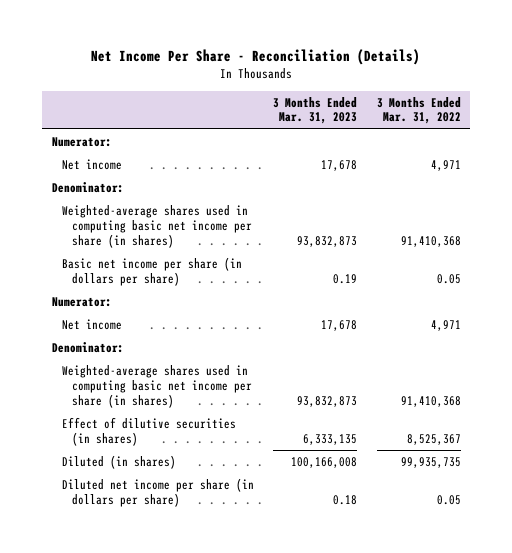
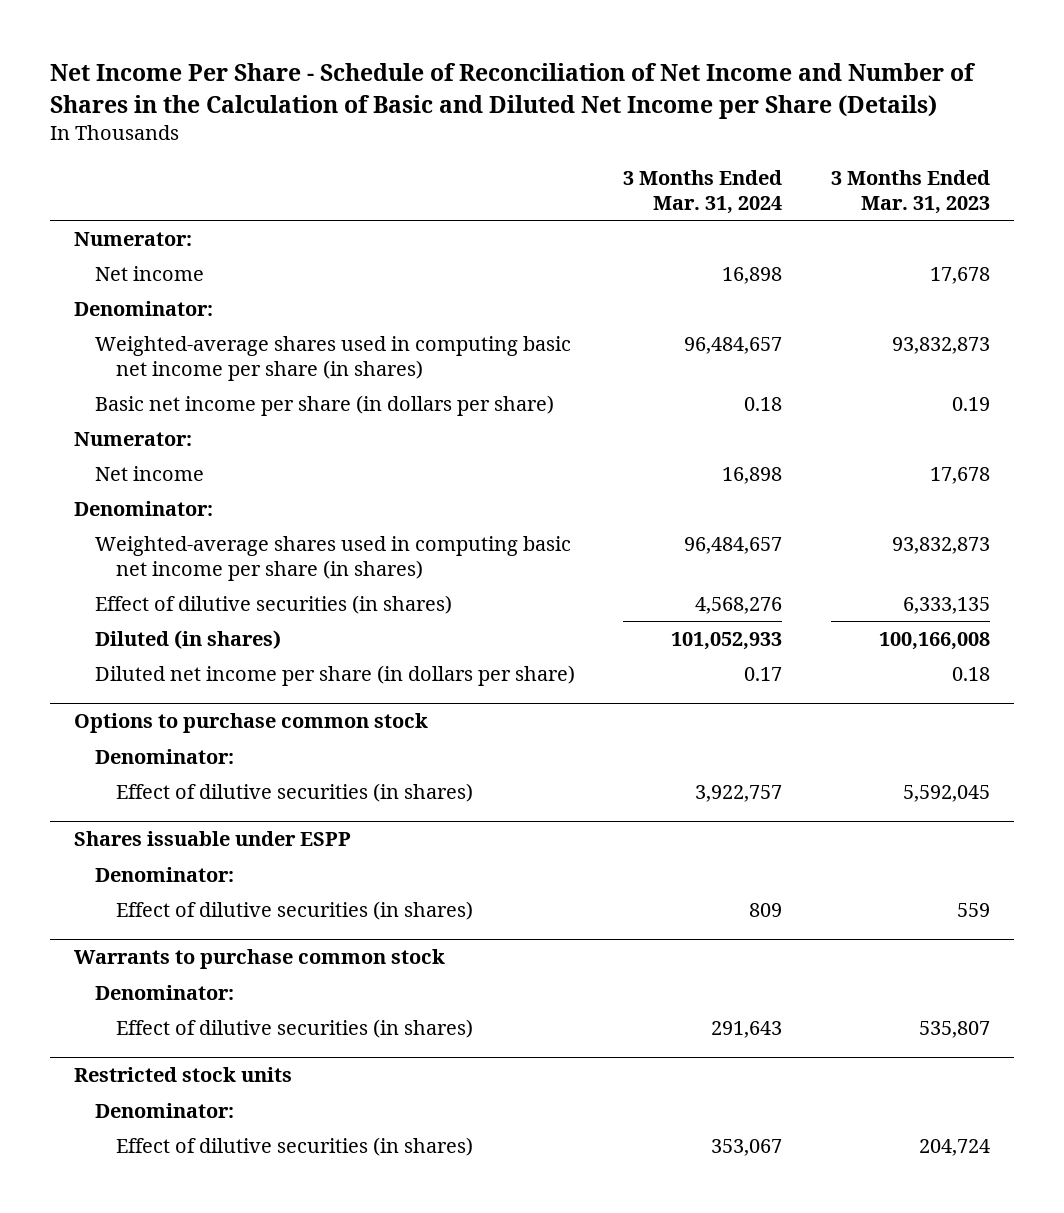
- Net Income Per Share - Reconciliation (Details)
+ Net Income Per Share - Schedule of Reconciliation of Net Income and Number of Shares in the Calculation of Basic and Diluted Net Income per Share (Details)
- | 3 Months Ended Mar. 31, 2023 | 3 Months Ended Mar. 31, 2022
+ | 3 Months Ended Mar. 31, 2024 | 3 Months Ended Mar. 31, 2023
+ Options to purchase common stock
+ Denominator:
+ Effect of dilutive securities (in shares) | 3,922,757 | 5,592,045
+ Shares issuable under ESPP
+ Denominator:
+ Effect of dilutive securities (in shares) | 809 | 559
+ Warrants to purchase common stock
+ Denominator:
+ Effect of dilutive securities (in shares) | 291,643 | 535,807
+ Restricted stock units
+ Denominator:
+ Effect of dilutive securities (in shares) | 353,067 | 204,724

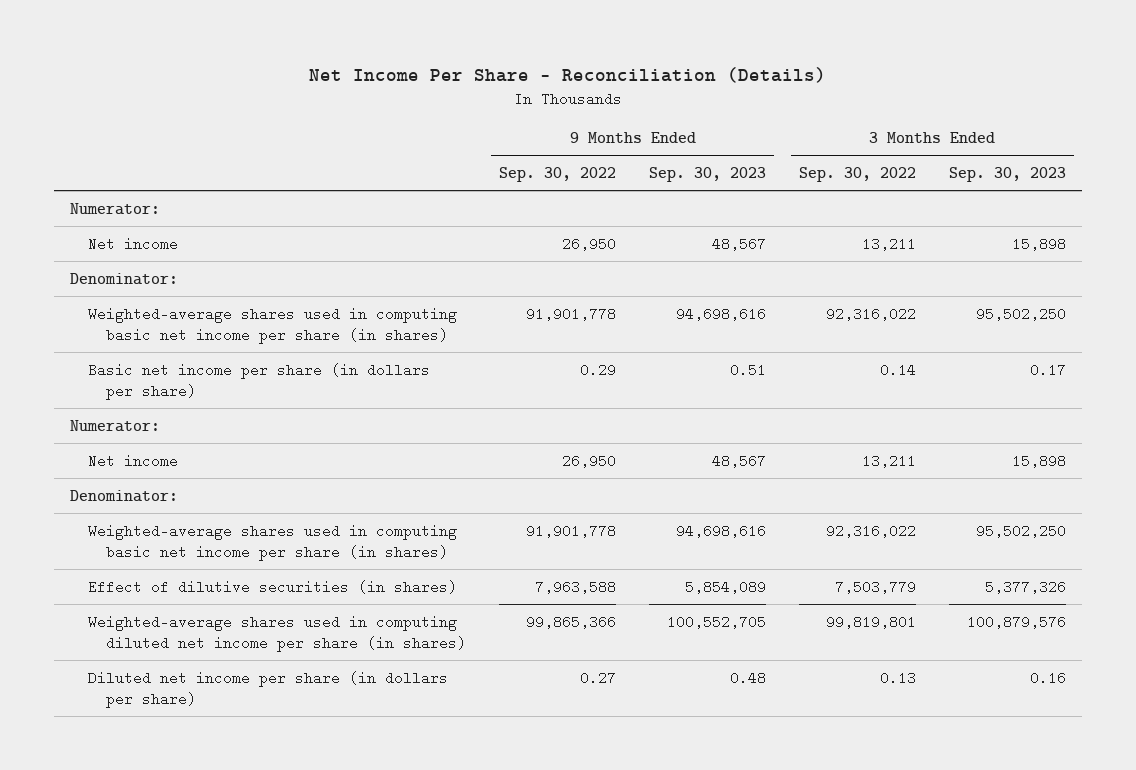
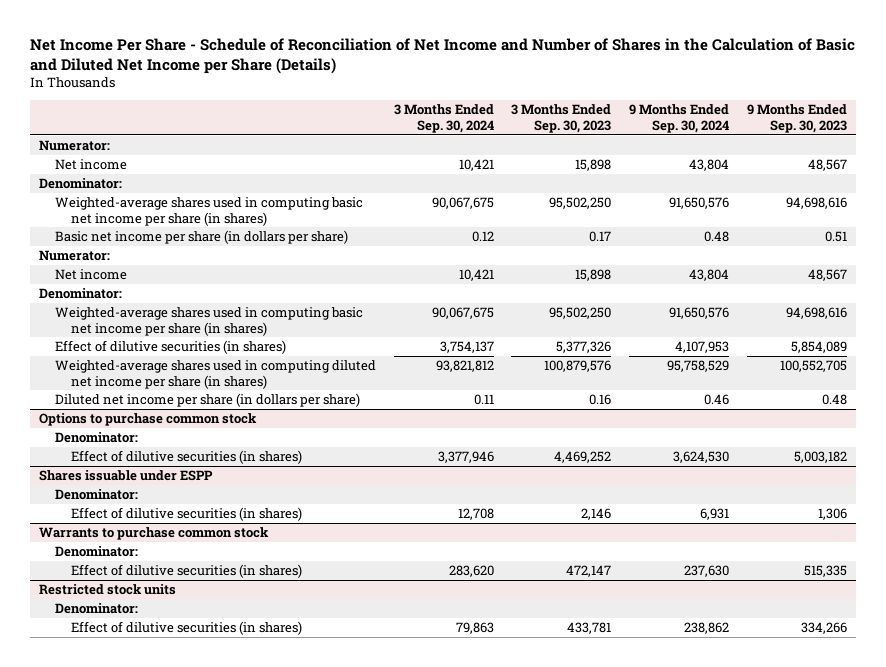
- Net Income Per Share - Reconciliation (Details)
+ Net Income Per Share - Schedule of Reconciliation of Net Income and Number of Shares in the Calculation of Basic and Diluted Net Income per Share (Details)
- | 9 Months Ended Sep. 30, 2022 | 9 Months Ended Sep. 30, 2023 | 3 Months Ended Sep. 30, 2022 | 3 Months Ended Sep. 30, 2023
+ | 3 Months Ended Sep. 30, 2024 | 3 Months Ended Sep. 30, 2023 | 9 Months Ended Sep. 30, 2024 | 9 Months Ended Sep. 30, 2023
+ Options to purchase common stock
+ Denominator:
+ Effect of dilutive securities (in shares) | 3,377,946 | 4,469,252 | 3,624,530 | 5,003,182
+ Shares issuable under ESPP
+ Denominator:
+ Effect of dilutive securities (in shares) | 12,708 | 2,146 | 6,931 | 1,306
+ Warrants to purchase common stock
+ Denominator:
+ Effect of dilutive securities (in shares) | 283,620 | 472,147 | 237,630 | 515,335
+ Restricted stock units
+ Denominator:
+ Effect of dilutive securities (in shares) | 79,863 | 433,781 | 238,862 | 334,266

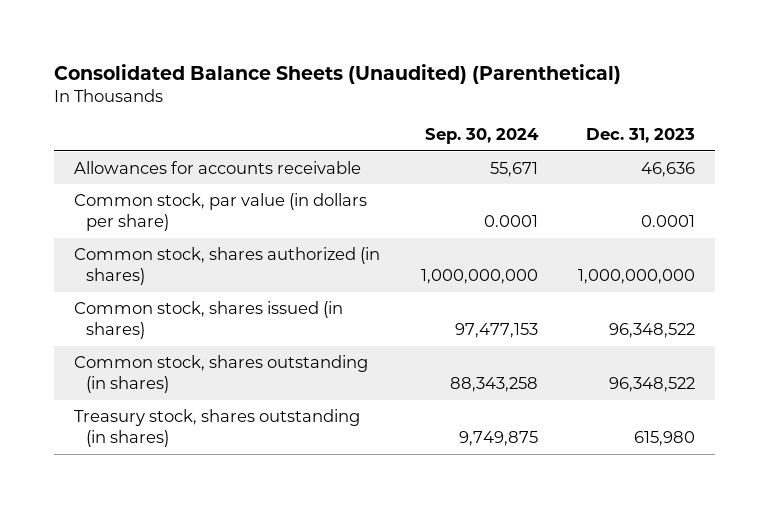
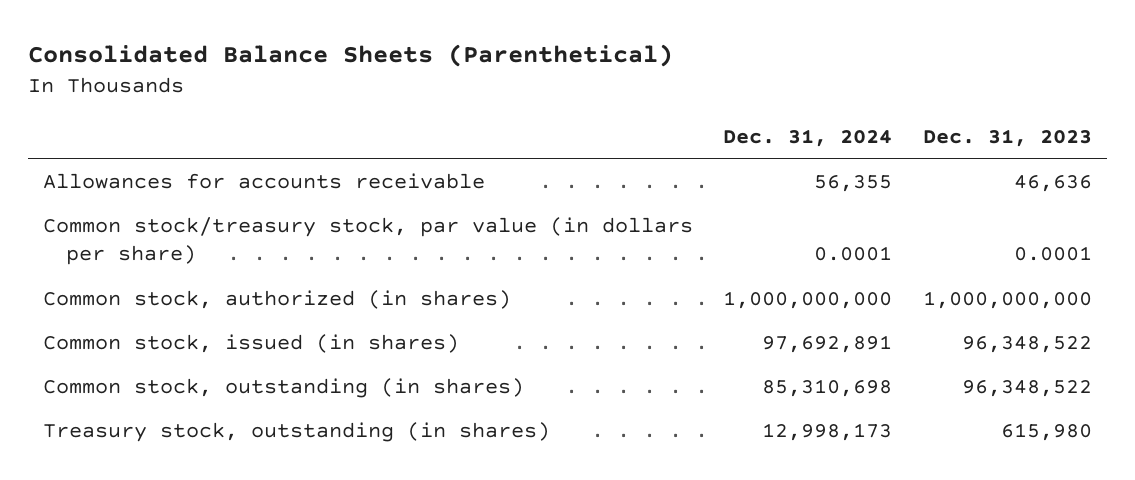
- Consolidated Balance Sheets (Unaudited) (Parenthetical)
+ Consolidated Balance Sheets (Parenthetical)
- | Sep. 30, 2024 | Dec. 31, 2023
+ | Dec. 31, 2024 | Dec. 31, 2023
- Common stock, par value (in dollars per share) | 0.0001 | 0.0001
- Common stock, shares authorized (in shares) | 1,000,000,000 | 1,000,000,000
- Common stock, shares issued (in shares) | 97,477,153 | 96,348,522
- Common stock, shares outstanding (in shares) | 88,343,258 | 96,348,522
- Treasury stock, shares outstanding (in shares) | 9,749,875 | 615,980
+ Common stock/treasury stock, par value (in dollars per share) | 0.0001 | 0.0001
+ Common stock, authorized (in shares) | 1,000,000,000 | 1,000,000,000
+ Common stock, issued (in shares) | 97,692,891 | 96,348,522
+ Common stock, outstanding (in shares) | 85,310,698 | 96,348,522
+ Treasury stock, outstanding (in shares) | 12,998,173 | 615,980

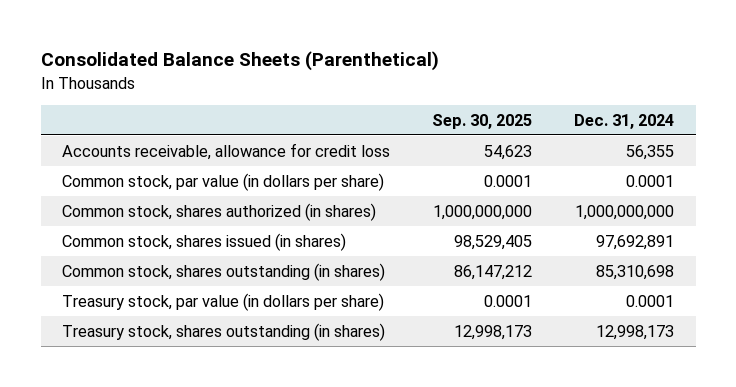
- | Dec. 31, 2024 | Dec. 31, 2023
+ | Sep. 30, 2025 | Dec. 31, 2024
- Allowances for accounts receivable | 56,355 | 46,636
- Common stock/treasury stock, par value (in dollars per share) | 0.0001 | 0.0001
- Common stock, authorized (in shares) | 1,000,000,000 | 1,000,000,000
- Common stock, issued (in shares) | 97,692,891 | 96,348,522
- Common stock, outstanding (in shares) | 85,310,698 | 96,348,522
- Treasury stock, outstanding (in shares) | 12,998,173 | 615,980
+ Accounts receivable, allowance for credit loss | 54,623 | 56,355
+ Common stock, par value (in dollars per share) | 0.0001 | 0.0001
+ Common stock, shares authorized (in shares) | 1,000,000,000 | 1,000,000,000
+ Common stock, shares issued (in shares) | 98,529,405 | 97,692,891
+ Common stock, shares outstanding (in shares) | 86,147,212 | 85,310,698
+ Treasury stock, par value (in dollars per share) | 0.0001 | 0.0001
+ Treasury stock, shares outstanding (in shares) | 12,998,173 | 12,998,173

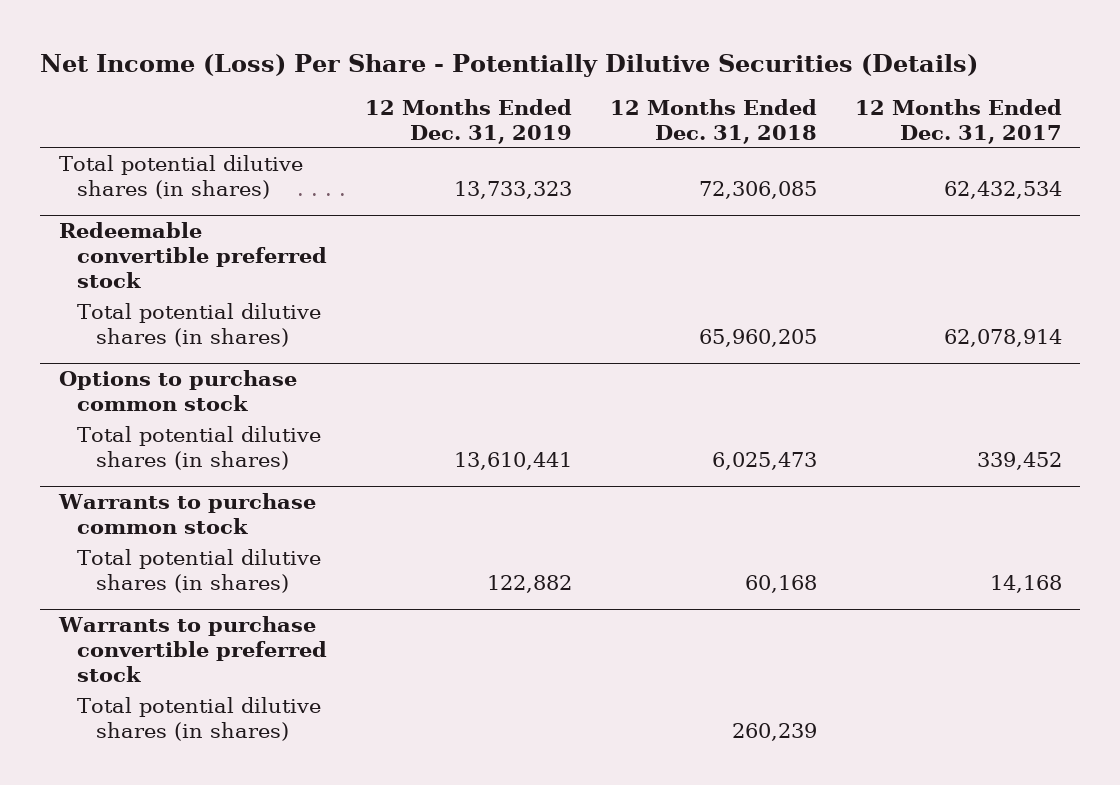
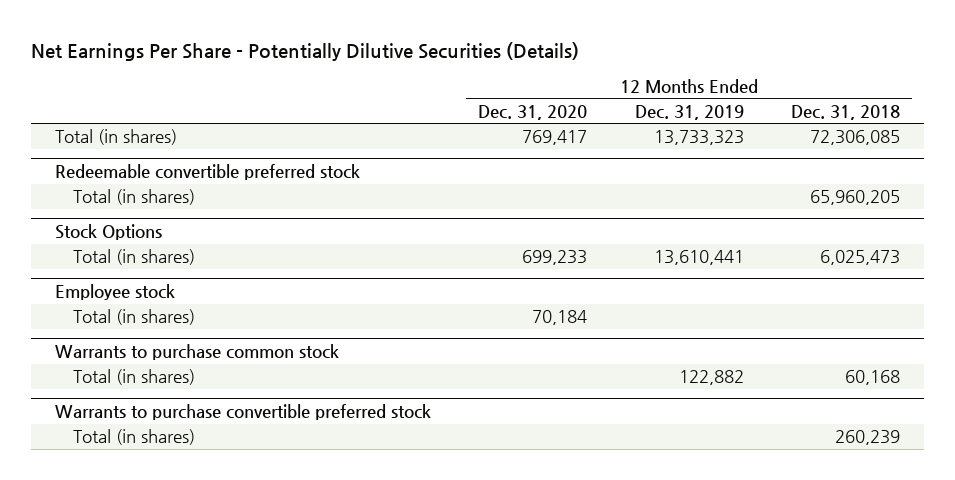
- Net Income (Loss) Per Share - Potentially Dilutive Securities (Details)
+ Net Earnings Per Share - Potentially Dilutive Securities (Details)
- | 12 Months Ended Dec. 31, 2019 | 12 Months Ended Dec. 31, 2018 | 12 Months Ended Dec. 31, 2017
+ | 12 Months Ended Dec. 31, 2020 | 12 Months Ended Dec. 31, 2019 | 12 Months Ended Dec. 31, 2018
- Total potential dilutive shares (in shares) | 13,733,323 | 72,306,085 | 62,432,534
+ Total (in shares) | 769,417 | 13,733,323 | 72,306,085
@ Redeemable convertible preferred stock
- Total potential dilutive shares (in shares) | | 65,960,205 | 62,078,914
- Options to purchase common stock
- Total potential dilutive shares (in shares) | 13,610,441 | 6,025,473 | 339,452
@ Redeemable convertible preferred stock
+ Total (in shares) | | | 65,960,205
+ Stock Options
+ Total (in shares) | 699,233 | 13,610,441 | 6,025,473
+ Employee stock
+ Total (in shares) | 70,184 | |
@ Warrants to purchase common stock
- Total potential dilutive shares (in shares) | 122,882 | 60,168 | 14,168
+ Total (in shares) | | 122,882 | 60,168
@ Warrants to purchase convertible preferred stock
- Total potential dilutive shares (in shares) | | 260,239 |
+ Total (in shares) | | | 260,239

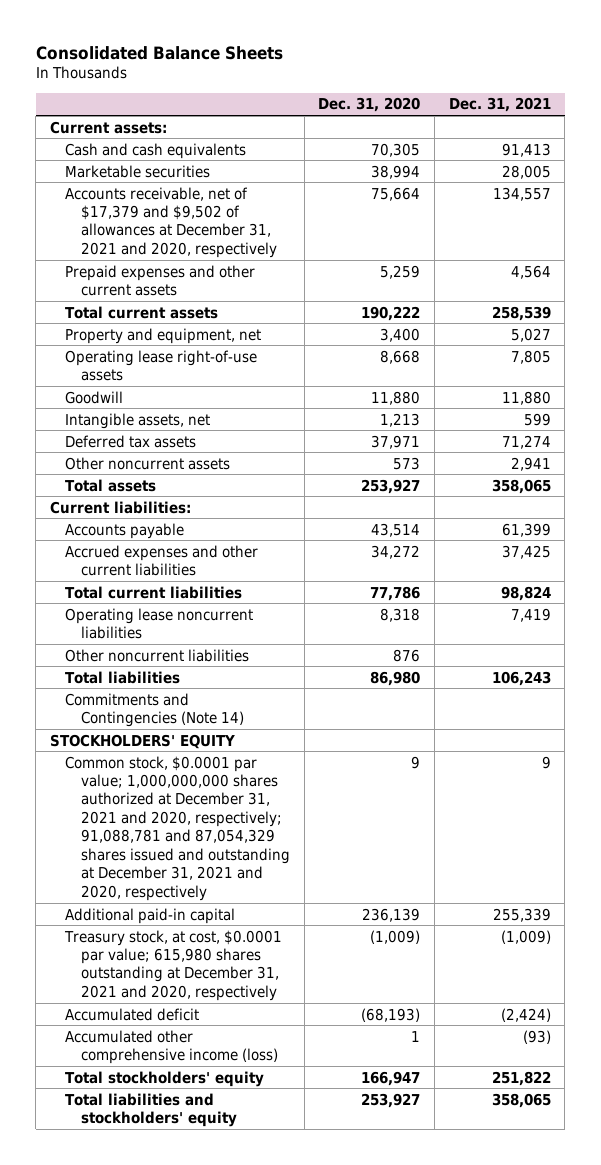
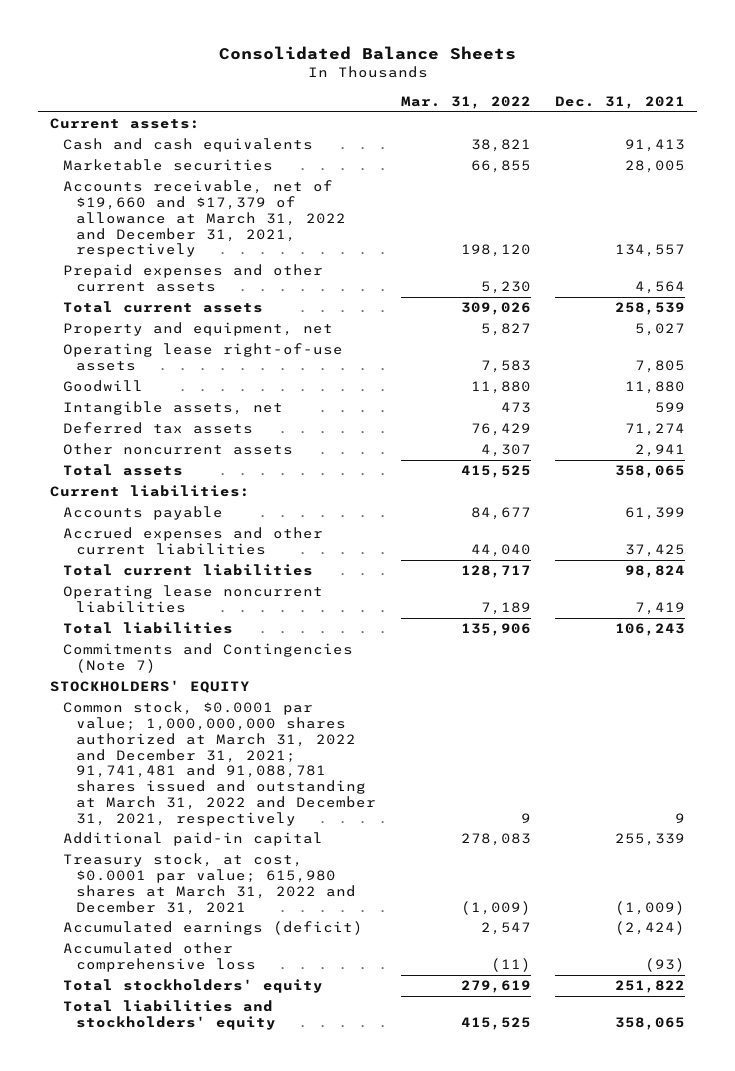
- | Dec. 31, 2020 | Dec. 31, 2021
+ | Mar. 31, 2022 | Dec. 31, 2021
- Accounts receivable, net of $17,379 and $9,502 of allowances at December 31, 2021 and 2020, respectively | 75,664 | 134,557
+ Accounts receivable, net of $19,660 and $17,379 of allowance at March 31, 2022 and December 31, 2021, respectively | 198,120 | 134,557
- Other noncurrent liabilities | 876 |
- Commitments and Contingencies (Note 14)
+ Commitments and Contingencies (Note 7)
- Common stock, $0.0001 par value; 1,000,000,000 shares authorized at December 31, 2021 and 2020, respectively; 91,088,781 and 87,054,329 shares issued and outstanding at December 31, 2021 and 2020, respectively | 9 | 9
+ Common stock, $0.0001 par value; 1,000,000,000 shares authorized at March 31, 2022 and December 31, 2021; 91,741,481 and 91,088,781 shares issued and outstanding at March 31, 2022 and December 31, 2021, respectively | 9 | 9
- Treasury stock, at cost, $0.0001 par value; 615,980 shares outstanding at December 31, 2021 and 2020, respectively | (1,009) | (1,009)
- Accumulated deficit | (68,193) | (2,424)
- Accumulated other comprehensive income (loss) | 1 | (93)
+ Treasury stock, at cost, $0.0001 par value; 615,980 shares at March 31, 2022 and December 31, 2021 | (1,009) | (1,009)
+ Accumulated earnings (deficit) | 2,547 | (2,424)
+ Accumulated other comprehensive loss | (11) | (93)

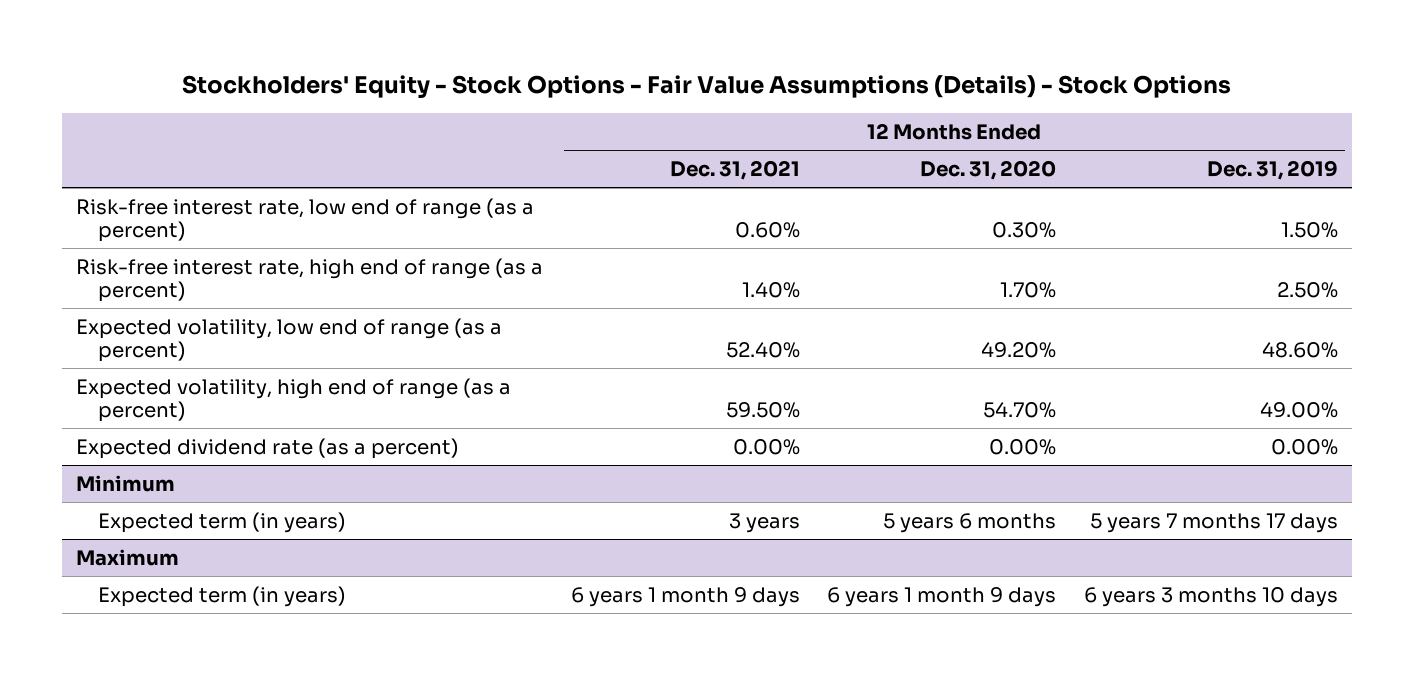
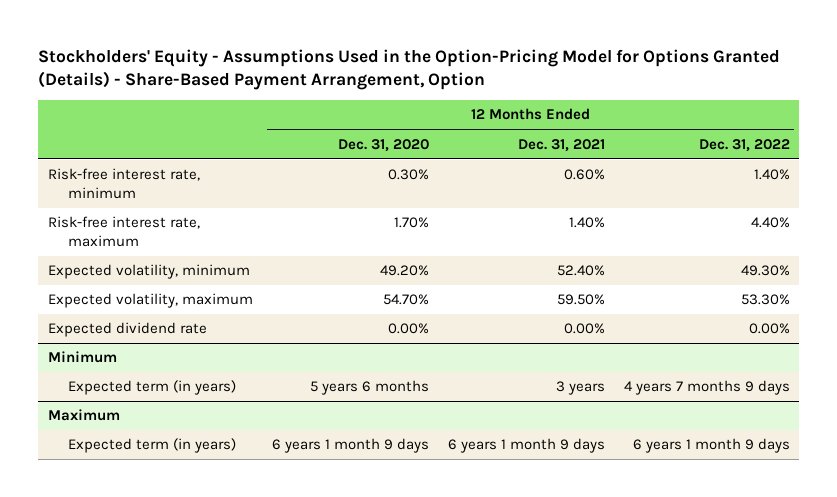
- Stockholders' Equity - Stock Options - Fair Value Assumptions (Details) - Stock Options
+ Stockholders' Equity - Assumptions Used in the Option-Pricing Model for Options Granted (Details) - Share-Based Payment Arrangement, Option
- | 12 Months Ended Dec. 31, 2021 | 12 Months Ended Dec. 31, 2020 | 12 Months Ended Dec. 31, 2019
+ | 12 Months Ended Dec. 31, 2020 | 12 Months Ended Dec. 31, 2021 | 12 Months Ended Dec. 31, 2022
- Risk-free interest rate, low end of range (as a percent) | 0.60% | 0.30% | 1.50%
- Risk-free interest rate, high end of range (as a percent) | 1.40% | 1.70% | 2.50%
- Expected volatility, low end of range (as a percent) | 52.40% | 49.20% | 48.60%
- Expected volatility, high end of range (as a percent) | 59.50% | 54.70% | 49.00%
- Expected dividend rate (as a percent) | 0.00% | 0.00% | 0.00%
+ Risk-free interest rate, minimum | 0.30% | 0.60% | 1.40%
+ Risk-free interest rate, maximum | 1.70% | 1.40% | 4.40%
+ Expected volatility, minimum | 49.20% | 52.40% | 49.30%
+ Expected volatility, maximum | 54.70% | 59.50% | 53.30%
+ Expected dividend rate | 0.00% | 0.00% | 0.00%

